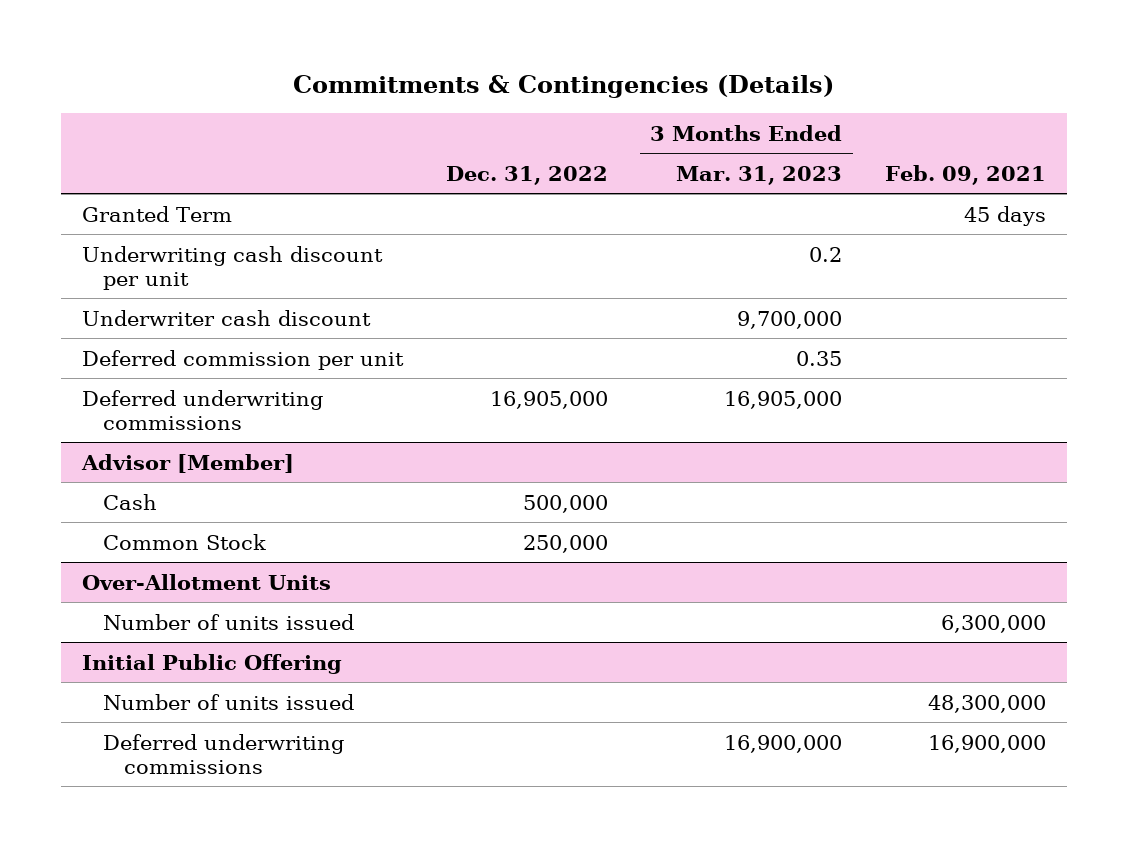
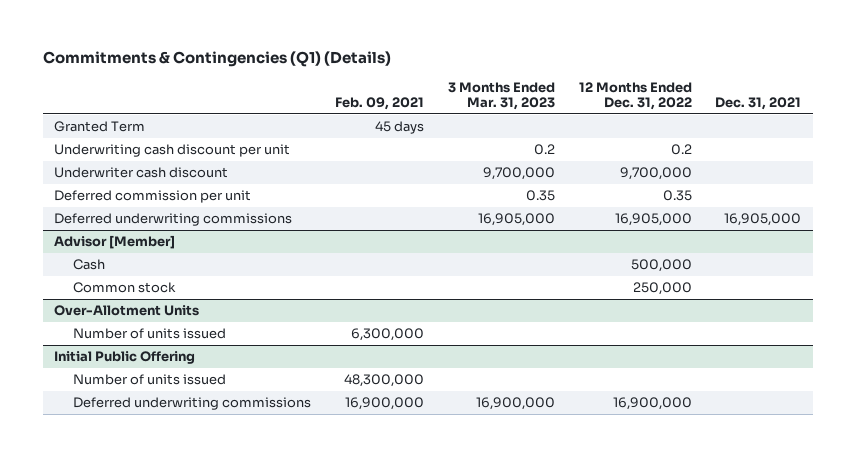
- Commitments & Contingencies (Details)
+ Commitments & Contingencies (Q1) (Details)
- | Dec. 31, 2022 | 3 Months Ended Mar. 31, 2023 | Feb. 09, 2021
+ | Feb. 09, 2021 | 3 Months Ended Mar. 31, 2023 | 12 Months Ended Dec. 31, 2022 | Dec. 31, 2021
@ Advisor [Member]
- Common Stock | 250,000 | |
+ Common stock | | | 250,000 |

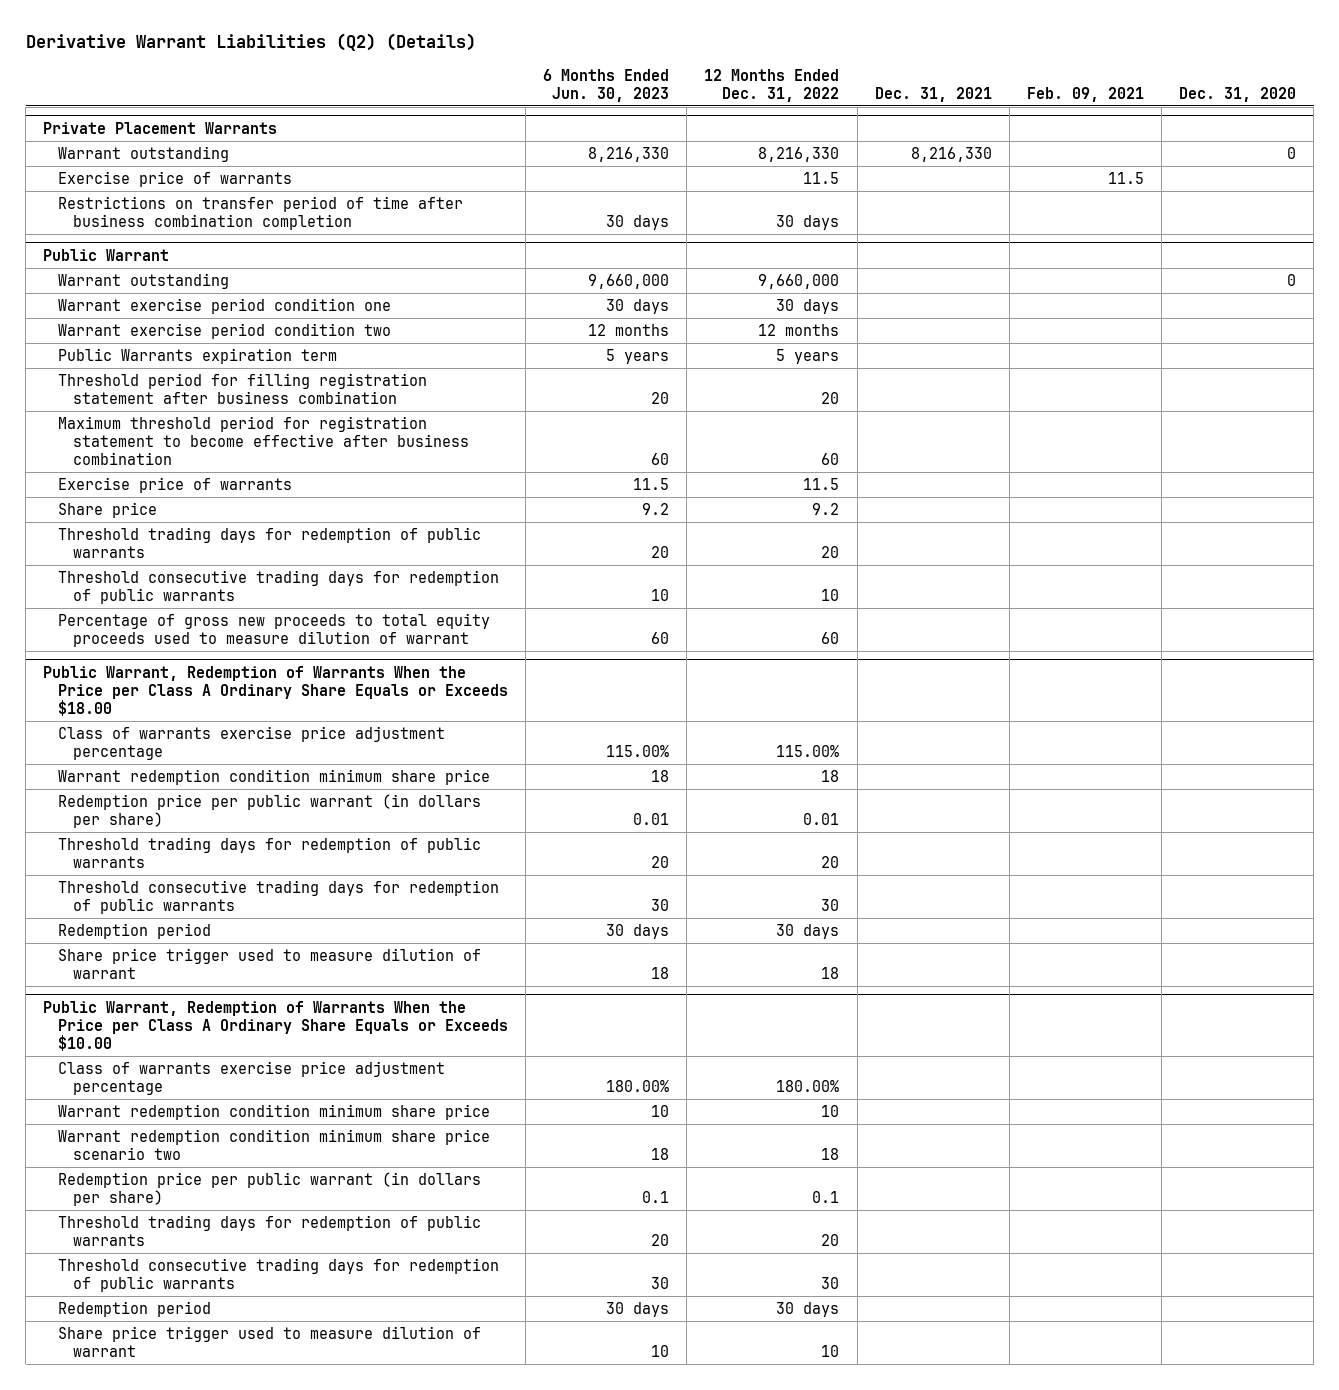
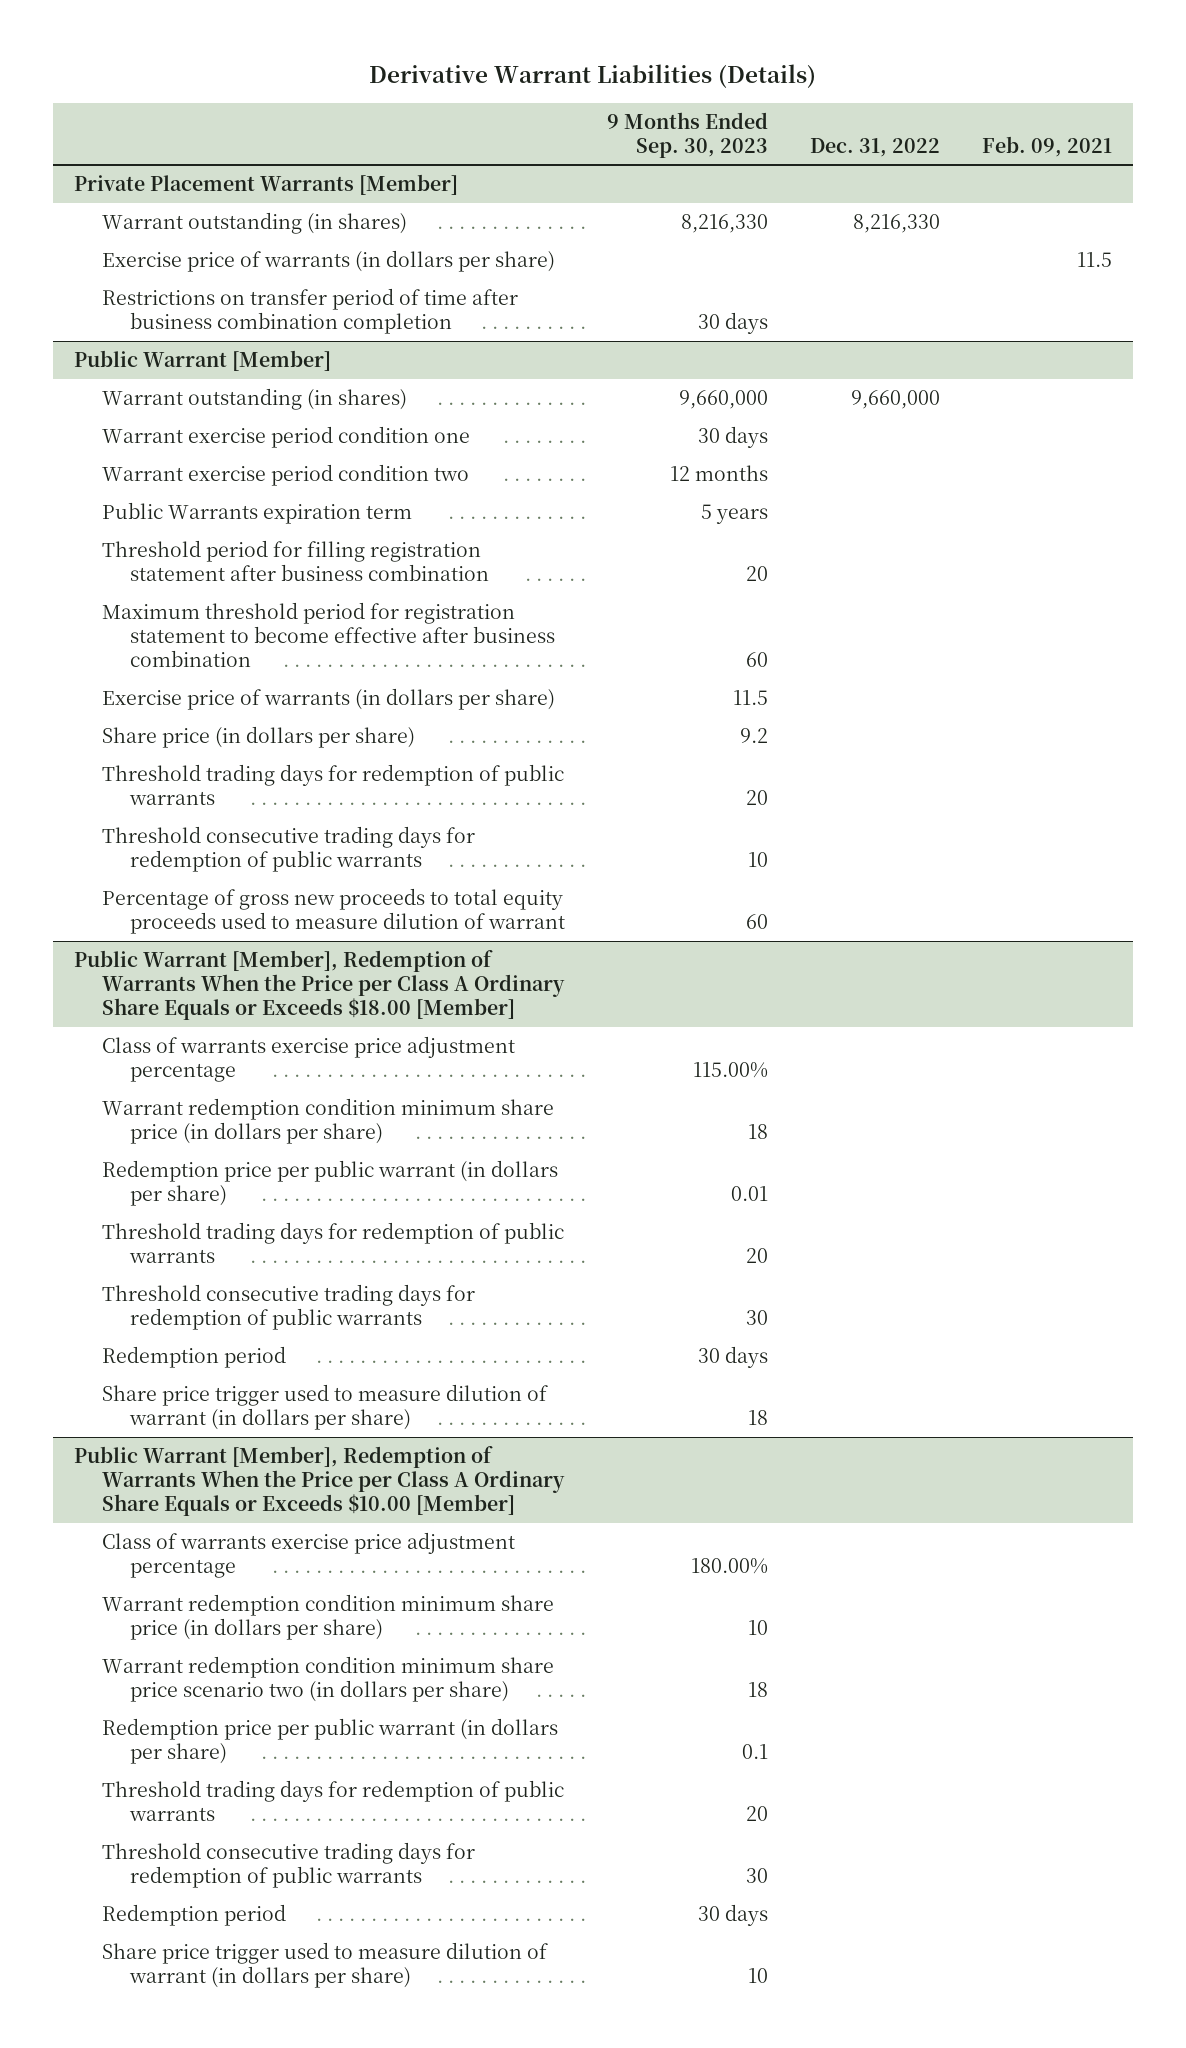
- Derivative Warrant Liabilities (Q2) (Details)
+ Derivative Warrant Liabilities (Details)
- | 6 Months Ended Jun. 30, 2023 | 12 Months Ended Dec. 31, 2022 | Dec. 31, 2021 | Feb. 09, 2021 | Dec. 31, 2020
+ | 9 Months Ended Sep. 30, 2023 | Dec. 31, 2022 | Feb. 09, 2021
- Private Placement Warrants
- Warrant outstanding | 8,216,330 | 8,216,330 | 8,216,330 | | 0
- Exercise price of warrants | | 11.5 | | 11.5 |
+ Private Placement Warrants [Member]
+ Warrant outstanding (in shares) | 8,216,330 | 8,216,330 |
+ Exercise price of warrants (in dollars per share) | | | 11.5
- Public Warrant
- Warrant outstanding | 9,660,000 | 9,660,000 | | | 0
+ Public Warrant [Member]
+ Warrant outstanding (in shares) | 9,660,000 | 9,660,000 |
- Exercise price of warrants | 11.5 | 11.5 | | |
- Share price | 9.2 | 9.2 | | |
+ Exercise price of warrants (in dollars per share) | 11.5 | |
+ Share price (in dollars per share) | 9.2 | |
- Public Warrant, Redemption of Warrants When the Price per Class A Ordinary Share Equals or Exceeds $18.00
+ Public Warrant [Member], Redemption of Warrants When the Price per Class A Ordinary Share Equals or Exceeds $18.00 [Member]
- Warrant redemption condition minimum share price | 18 | 18 | | |
+ Warrant redemption condition minimum share price (in dollars per share) | 18 | |
- Share price trigger used to measure dilution of warrant | 18 | 18 | | |
- Public Warrant, Redemption of Warrants When the Price per Class A Ordinary Share Equals or Exceeds $10.00
+ Share price trigger used to measure dilution of warrant (in dollars per share) | 18 | |
+ Public Warrant [Member], Redemption of Warrants When the Price per Class A Ordinary Share Equals or Exceeds $10.00 [Member]
- Warrant redemption condition minimum share price | 10 | 10 | | |
- Warrant redemption condition minimum share price scenario two | 18 | 18 | | |
+ Warrant redemption condition minimum share price (in dollars per share) | 10 | |
+ Warrant redemption condition minimum share price scenario two (in dollars per share) | 18 | |
- Share price trigger used to measure dilution of warrant | 10 | 10 | | |
+ Share price trigger used to measure dilution of warrant (in dollars per share) | 10 | |

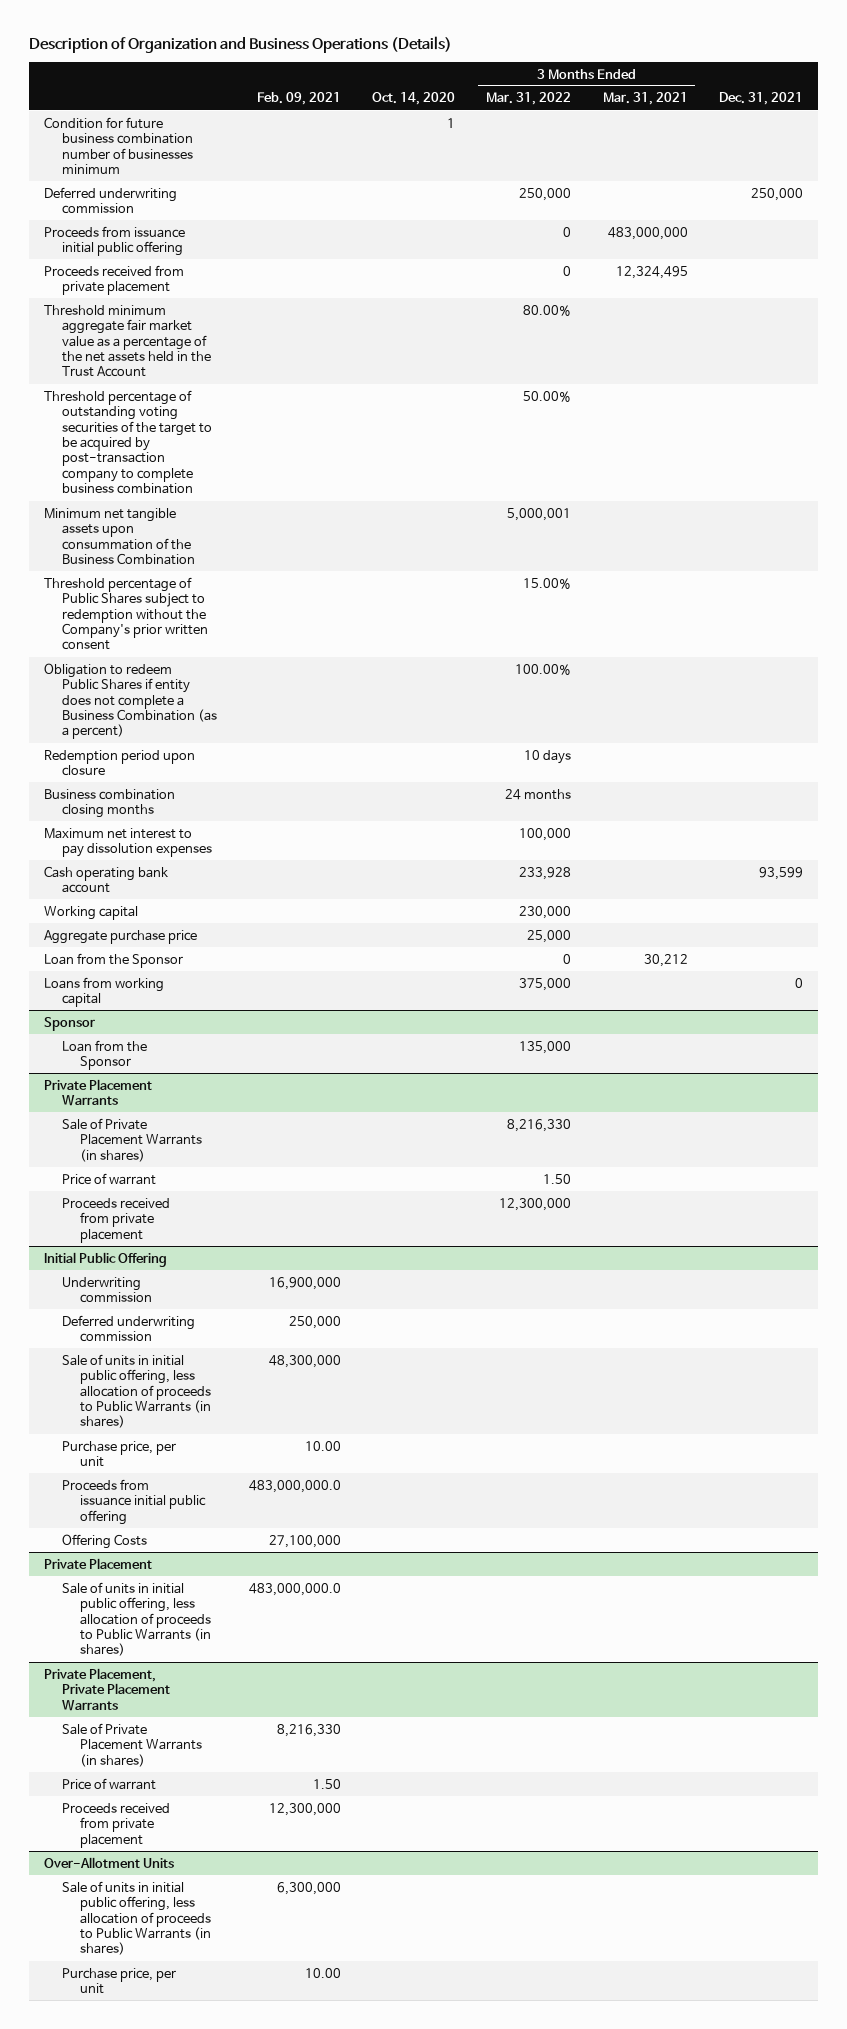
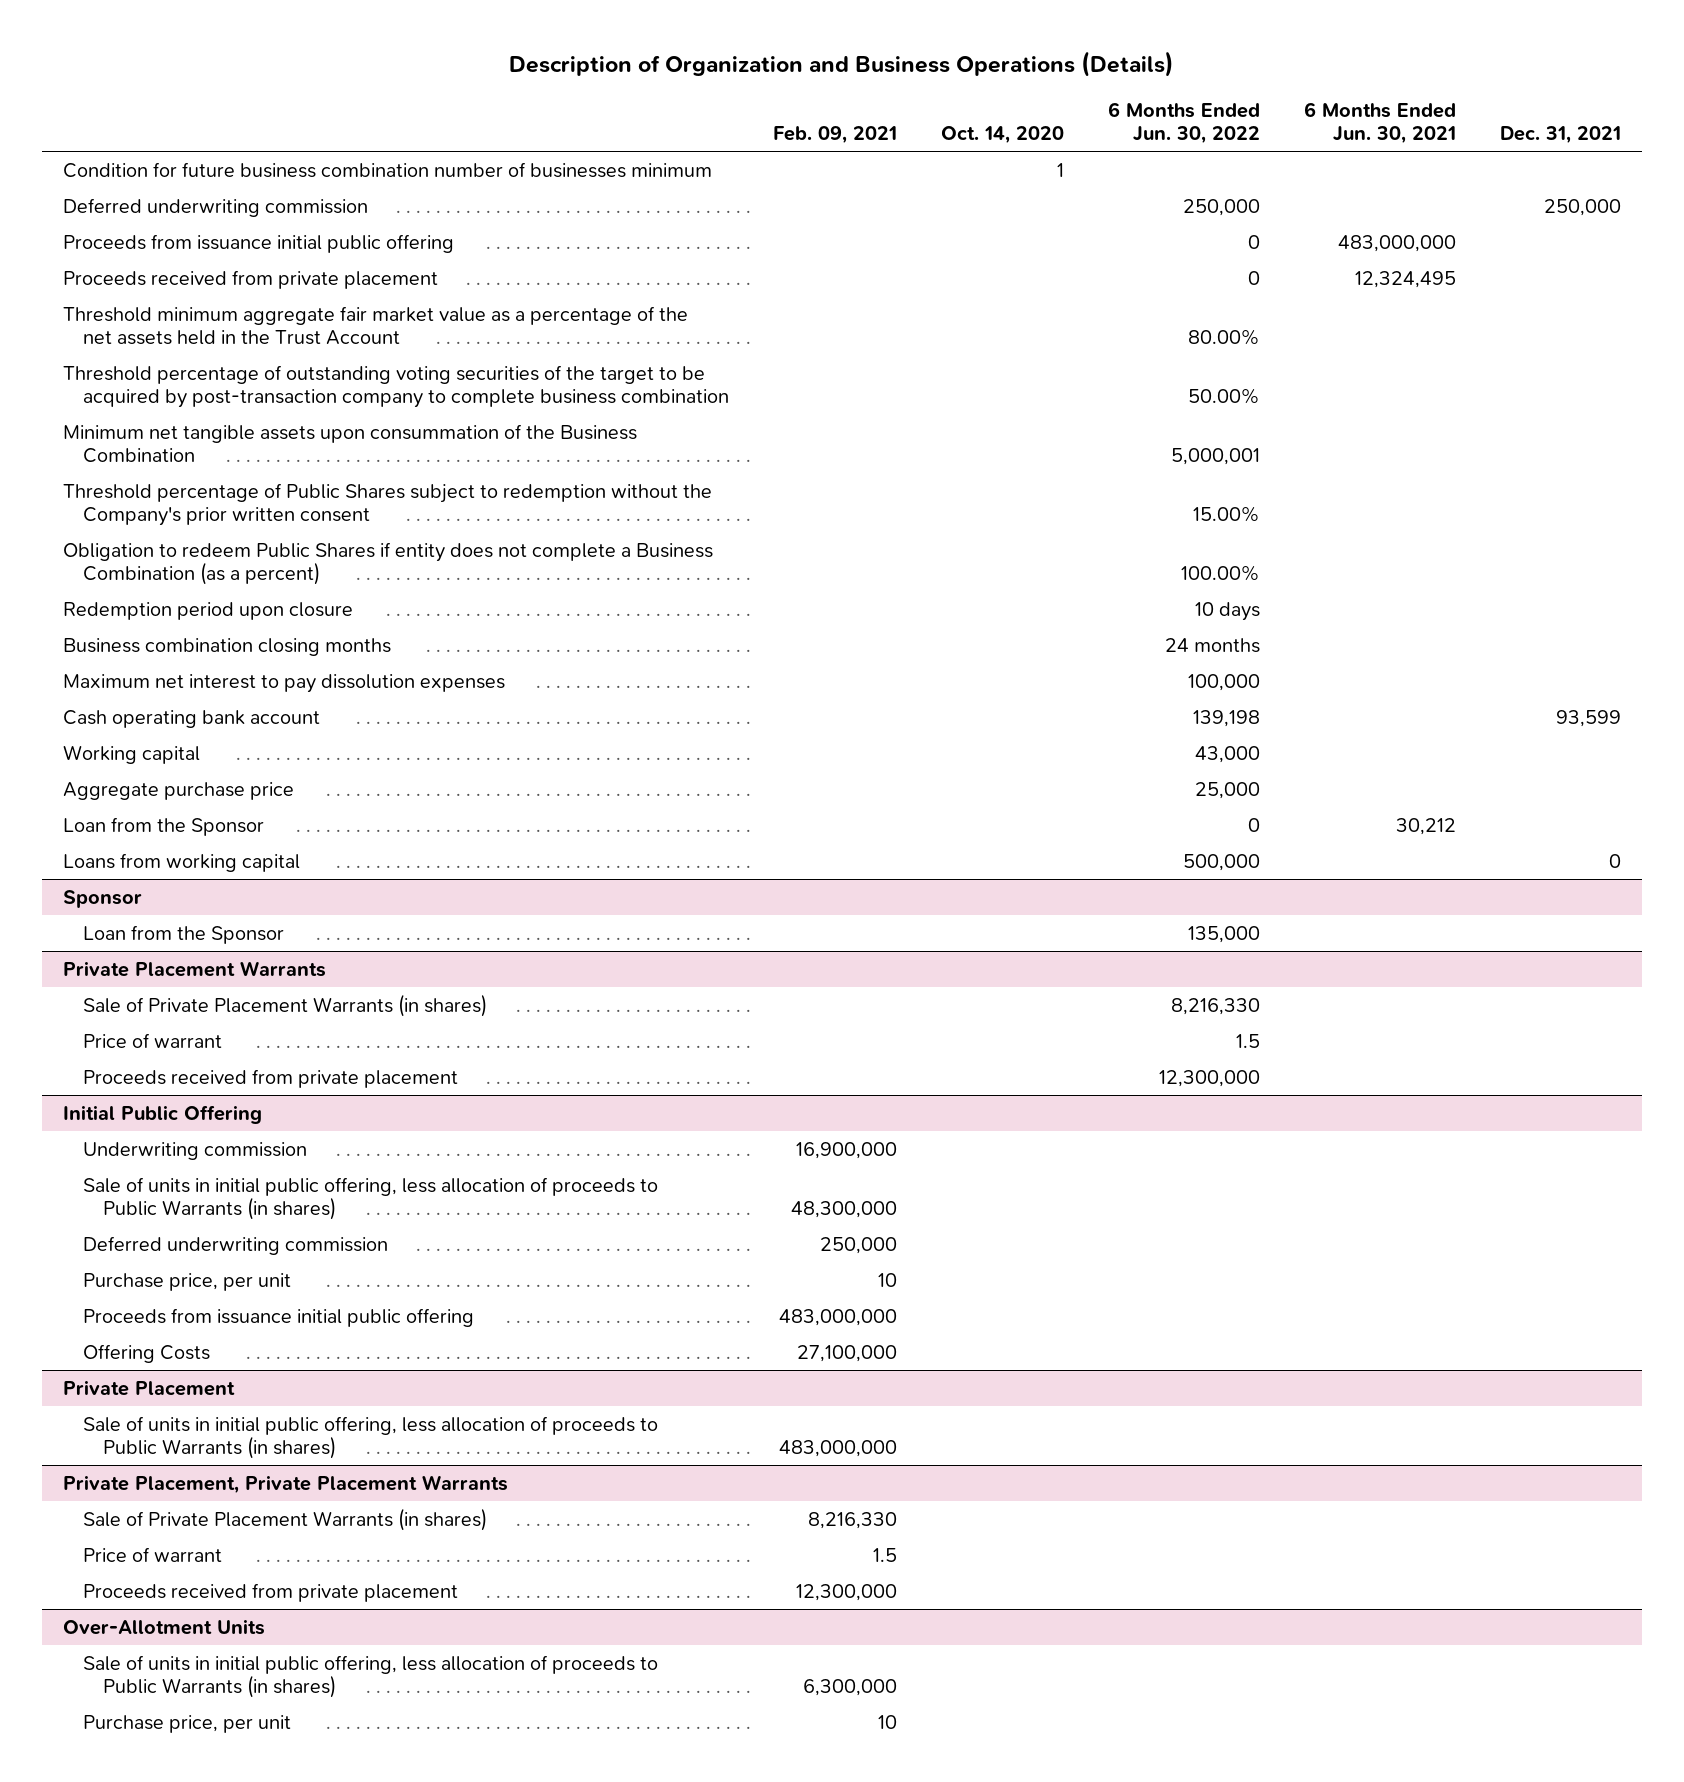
- | Feb. 09, 2021 | Oct. 14, 2020 | 3 Months Ended Mar. 31, 2022 | 3 Months Ended Mar. 31, 2021 | Dec. 31, 2021
+ | Feb. 09, 2021 | Oct. 14, 2020 | 6 Months Ended Jun. 30, 2022 | 6 Months Ended Jun. 30, 2021 | Dec. 31, 2021
@ Initial Public Offering
- Purchase price, per unit | 10.00 | | | |
- Proceeds from issuance initial public offering | 483,000,000.0 | | | |
moved down: Deferred underwriting commission | 250,000 | | | |
+ Purchase price, per unit | 10 | | | |
+ Proceeds from issuance initial public offering | 483,000,000 | | | |
@ Private Placement
- Sale of units in initial public offering, less allocation of proceeds to Public Warrants (in shares) | 483,000,000.0 | | | |
+ Sale of units in initial public offering, less allocation of proceeds to Public Warrants (in shares) | 483,000,000 | | | |
@ Private Placement, Private Placement Warrants
- Price of warrant | 1.50 | | | |
+ Price of warrant | 1.5 | | | |
@ Over-Allotment Units
- Purchase price, per unit | 10.00 | | | |
+ Purchase price, per unit | 10 | | | |

